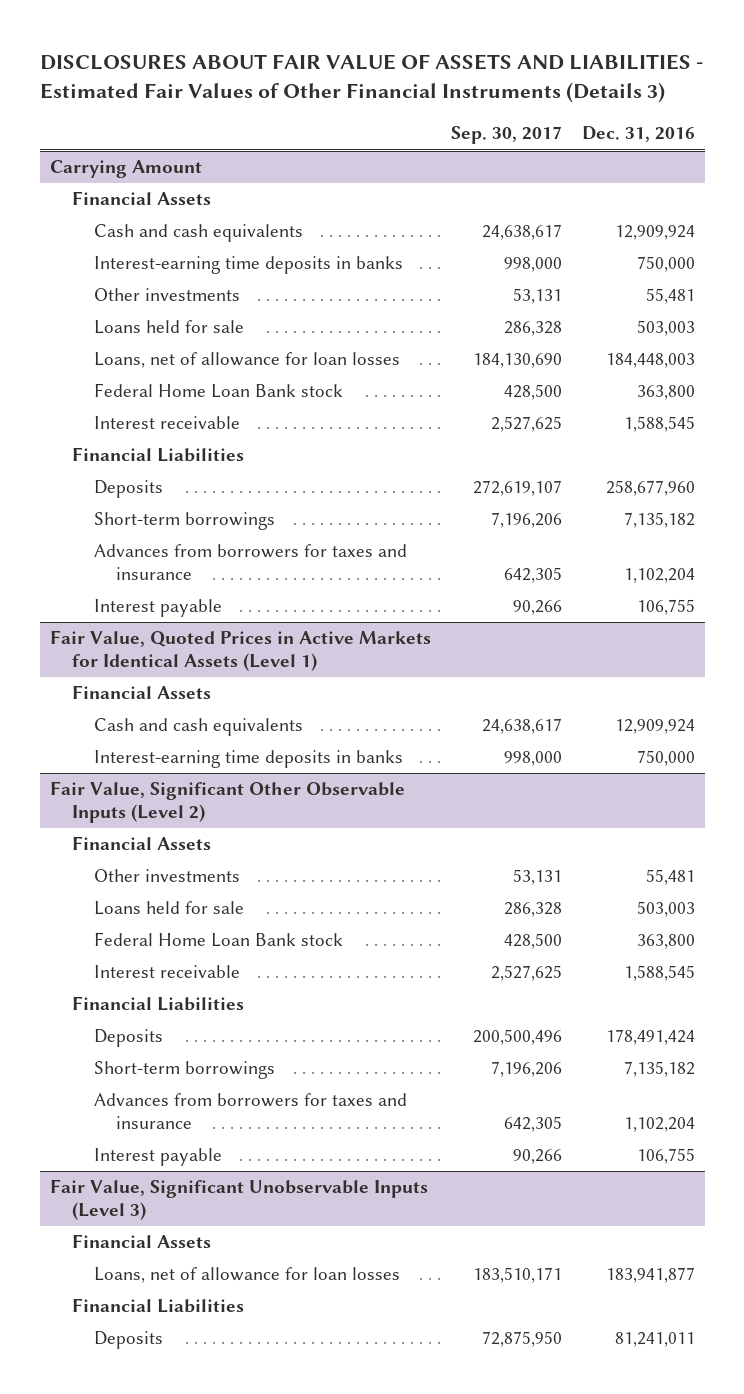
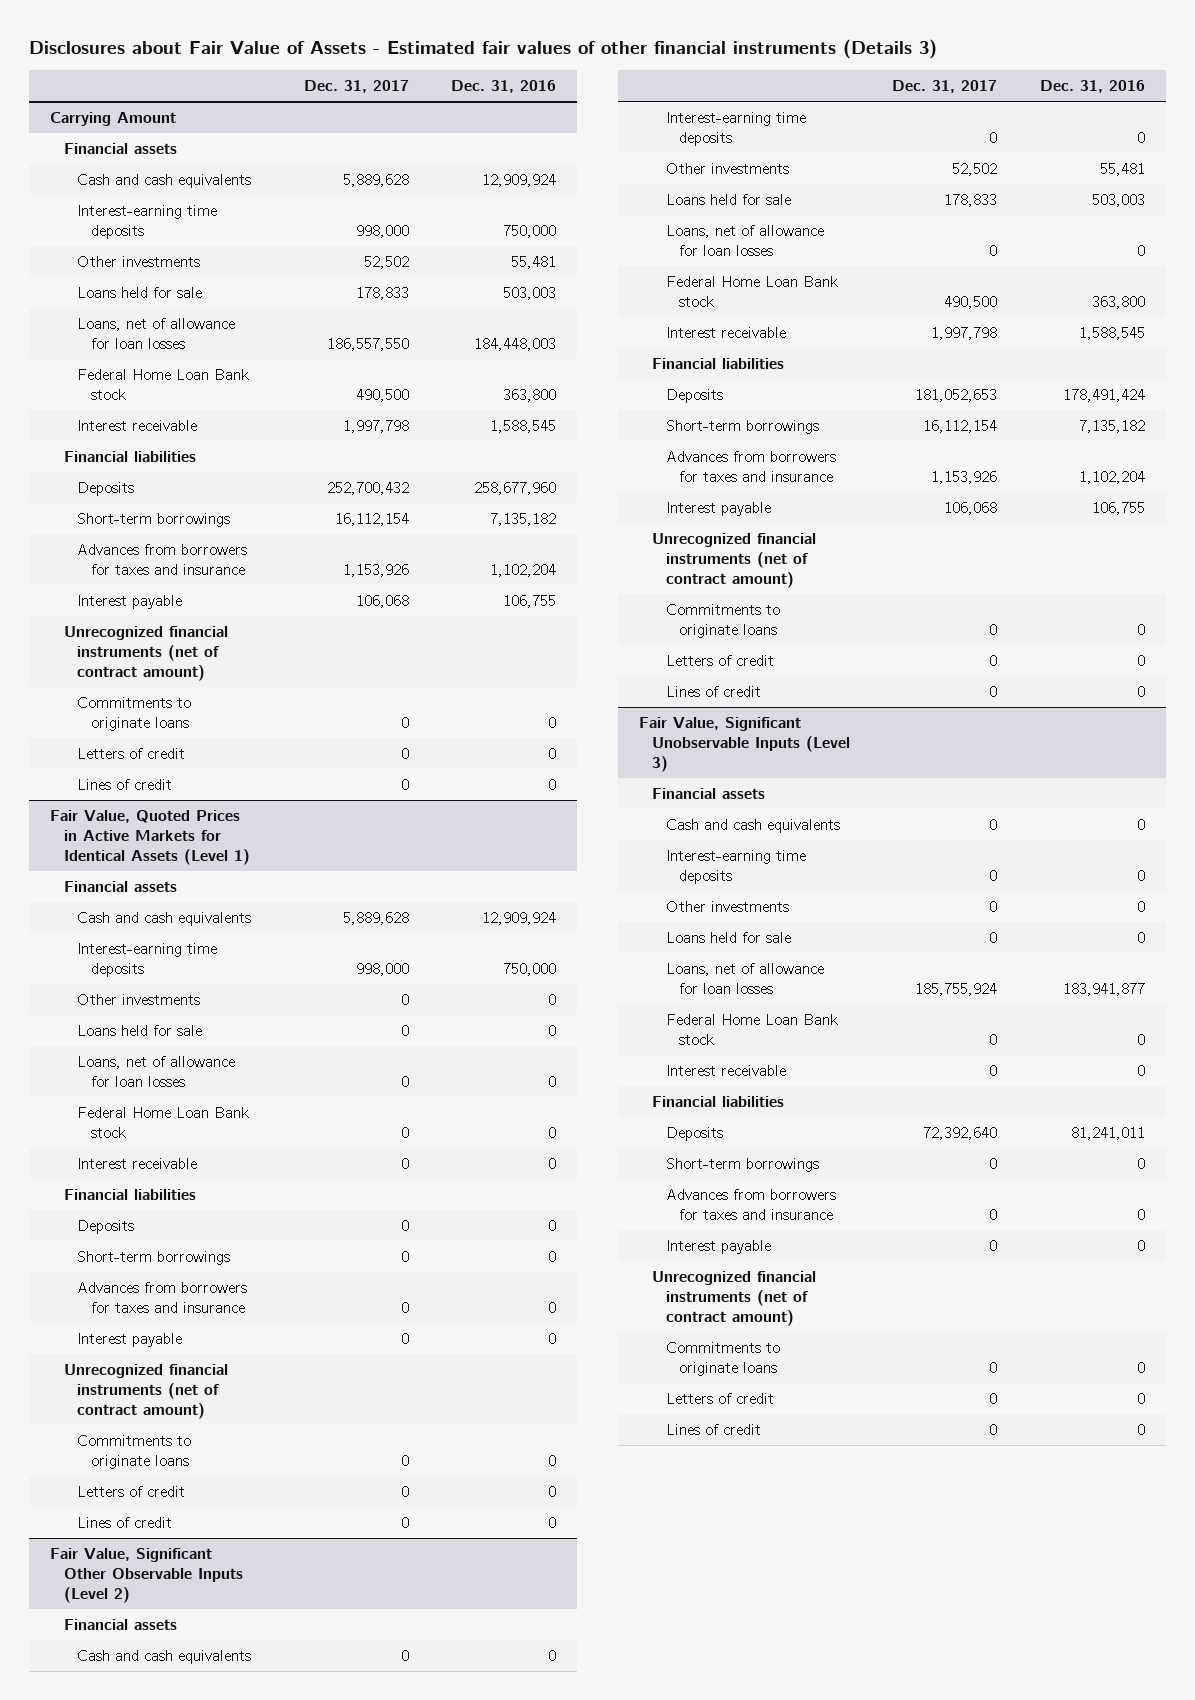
- DISCLOSURES ABOUT FAIR VALUE OF ASSETS AND LIABILITIES - Estimated Fair Values of Other Financial Instruments (Details 3)
+ Disclosures about Fair Value of Assets - Estimated fair values of other financial instruments (Details 3)
- | Sep. 30, 2017 | Dec. 31, 2016
+ | Dec. 31, 2017 | Dec. 31, 2016
@ Carrying Amount
- Financial Assets
+ Financial assets
- Interest-earning time deposits in banks | 998,000 | 750,000
+ Interest-earning time deposits | 998,000 | 750,000
- Financial Liabilities
+ Financial liabilities
+ Unrecognized financial instruments (net of contract amount)
+ Commitments to originate loans | 0 | 0
+ Letters of credit | 0 | 0
+ Lines of credit | 0 | 0
@ Fair Value, Quoted Prices in Active Markets for Identical Assets (Level 1)
- Financial Assets
+ Financial assets
- Interest-earning time deposits in banks | 998,000 | 750,000
+ Interest-earning time deposits | 998,000 | 750,000
+ Other investments | 0 | 0
+ Loans held for sale | 0 | 0
+ Loans, net of allowance for loan losses | 0 | 0
+ Federal Home Loan Bank stock | 0 | 0
+ Interest receivable | 0 | 0
+ Financial liabilities
+ Deposits | 0 | 0
+ Short-term borrowings | 0 | 0
+ Advances from borrowers for taxes and insurance | 0 | 0
+ Interest payable | 0 | 0
+ Unrecognized financial instruments (net of contract amount)
+ Commitments to originate loans | 0 | 0
+ Letters of credit | 0 | 0
+ Lines of credit | 0 | 0
@ Fair Value, Significant Other Observable Inputs (Level 2)
- Financial Assets
+ Financial assets
+ Cash and cash equivalents | 0 | 0
+ Interest-earning time deposits | 0 | 0
+ Loans, net of allowance for loan losses | 0 | 0
- Financial Liabilities
+ Financial liabilities
+ Unrecognized financial instruments (net of contract amount)
+ Commitments to originate loans | 0 | 0
+ Letters of credit | 0 | 0
+ Lines of credit | 0 | 0
@ Fair Value, Significant Unobservable Inputs (Level 3)
- Financial Assets
+ Financial assets
+ Cash and cash equivalents | 0 | 0
+ Interest-earning time deposits | 0 | 0
+ Other investments | 0 | 0
+ Loans held for sale | 0 | 0
- Financial Liabilities
+ Federal Home Loan Bank stock | 0 | 0
+ Interest receivable | 0 | 0
+ Financial liabilities
+ Short-term borrowings | 0 | 0
+ Advances from borrowers for taxes and insurance | 0 | 0
+ Interest payable | 0 | 0
+ Unrecognized financial instruments (net of contract amount)
+ Commitments to originate loans | 0 | 0
+ Letters of credit | 0 | 0
+ Lines of credit | 0 | 0

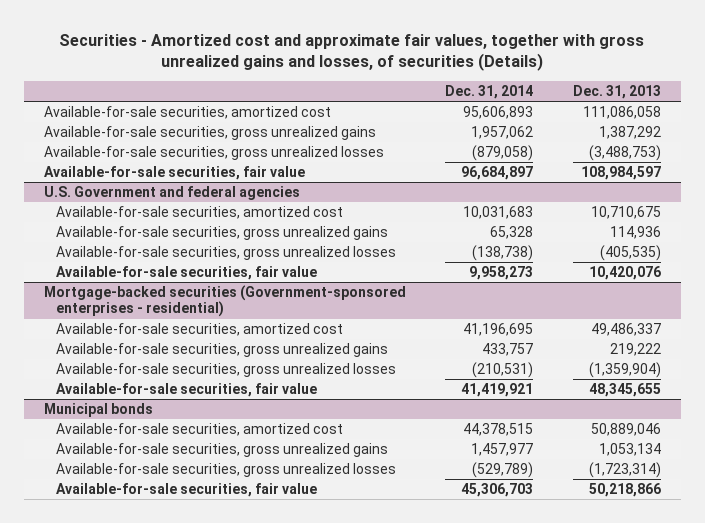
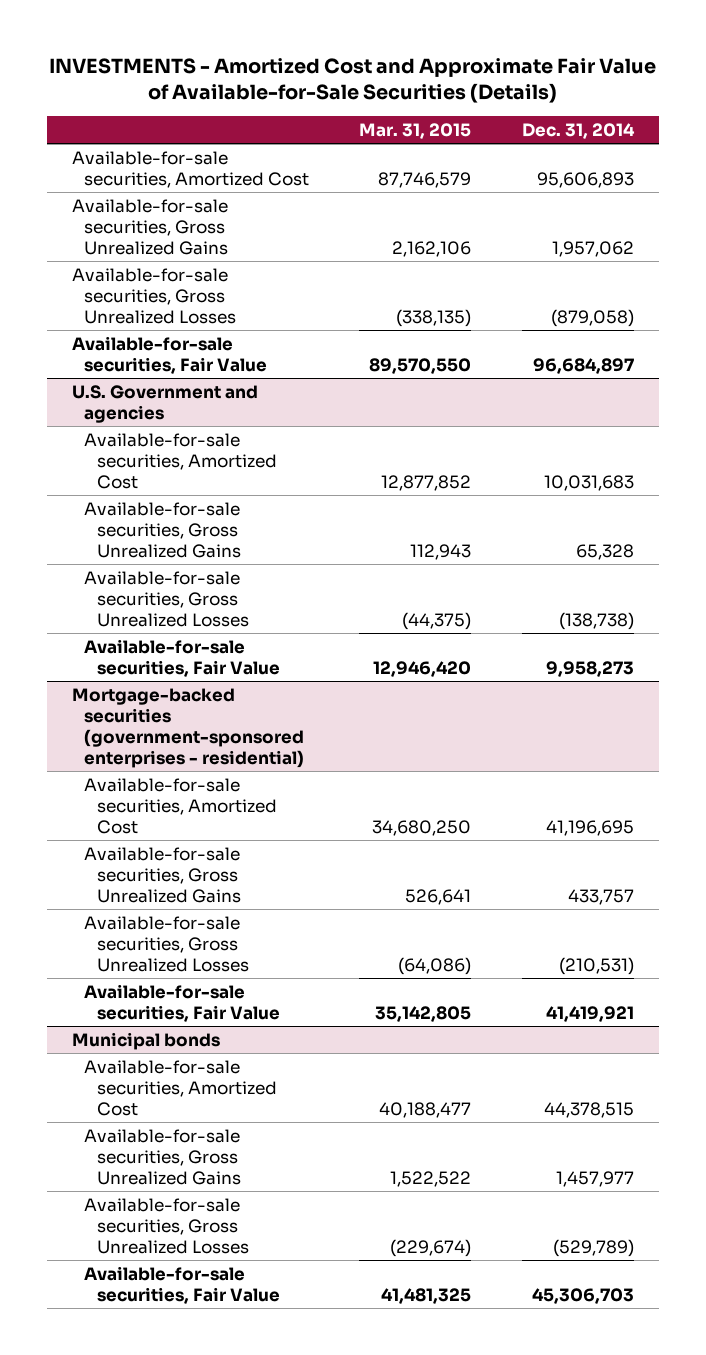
- Securities - Amortized cost and approximate fair values, together with gross unrealized gains and losses, of securities (Details)
+ INVESTMENTS - Amortized Cost and Approximate Fair Value of Available-for-Sale Securities (Details)
- | Dec. 31, 2014 | Dec. 31, 2013
+ | Mar. 31, 2015 | Dec. 31, 2014
- Available-for-sale securities, amortized cost | 95,606,893 | 111,086,058
- Available-for-sale securities, gross unrealized gains | 1,957,062 | 1,387,292
- Available-for-sale securities, gross unrealized losses | (879,058) | (3,488,753)
- Available-for-sale securities, fair value | 96,684,897 | 108,984,597
- U.S. Government and federal agencies
- Available-for-sale securities, amortized cost | 10,031,683 | 10,710,675
- Available-for-sale securities, gross unrealized gains | 65,328 | 114,936
- Available-for-sale securities, gross unrealized losses | (138,738) | (405,535)
- Available-for-sale securities, fair value | 9,958,273 | 10,420,076
- Mortgage-backed securities (Government-sponsored enterprises - residential)
- Available-for-sale securities, amortized cost | 41,196,695 | 49,486,337
- Available-for-sale securities, gross unrealized gains | 433,757 | 219,222
- Available-for-sale securities, gross unrealized losses | (210,531) | (1,359,904)
- Available-for-sale securities, fair value | 41,419,921 | 48,345,655
+ Available-for-sale securities, Amortized Cost | 87,746,579 | 95,606,893
+ Available-for-sale securities, Gross Unrealized Gains | 2,162,106 | 1,957,062
+ Available-for-sale securities, Gross Unrealized Losses | (338,135) | (879,058)
+ Available-for-sale securities, Fair Value | 89,570,550 | 96,684,897
+ U.S. Government and agencies
+ Available-for-sale securities, Amortized Cost | 12,877,852 | 10,031,683
+ Available-for-sale securities, Gross Unrealized Gains | 112,943 | 65,328
+ Available-for-sale securities, Gross Unrealized Losses | (44,375) | (138,738)
+ Available-for-sale securities, Fair Value | 12,946,420 | 9,958,273
+ Mortgage-backed securities (government-sponsored enterprises - residential)
+ Available-for-sale securities, Amortized Cost | 34,680,250 | 41,196,695
+ Available-for-sale securities, Gross Unrealized Gains | 526,641 | 433,757
+ Available-for-sale securities, Gross Unrealized Losses | (64,086) | (210,531)
+ Available-for-sale securities, Fair Value | 35,142,805 | 41,419,921
@ Municipal bonds
- Available-for-sale securities, amortized cost | 44,378,515 | 50,889,046
- Available-for-sale securities, gross unrealized gains | 1,457,977 | 1,053,134
- Available-for-sale securities, gross unrealized losses | (529,789) | (1,723,314)
- Available-for-sale securities, fair value | 45,306,703 | 50,218,866
+ Available-for-sale securities, Amortized Cost | 40,188,477 | 44,378,515
+ Available-for-sale securities, Gross Unrealized Gains | 1,522,522 | 1,457,977
+ Available-for-sale securities, Gross Unrealized Losses | (229,674) | (529,789)
+ Available-for-sale securities, Fair Value | 41,481,325 | 45,306,703

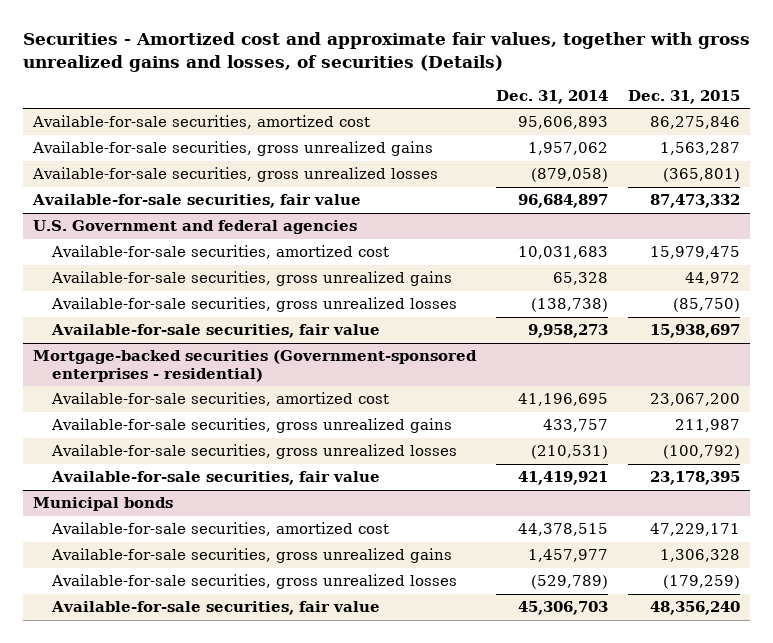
- INVESTMENTS - Amortized Cost and Approximate Fair Value of Available-for-Sale Securities (Details)
+ Securities - Amortized cost and approximate fair values, together with gross unrealized gains and losses, of securities (Details)
- | Mar. 31, 2015 | Dec. 31, 2014
+ | Dec. 31, 2014 | Dec. 31, 2015
- Available-for-sale securities, Amortized Cost | 87,746,579 | 95,606,893
- Available-for-sale securities, Gross Unrealized Gains | 2,162,106 | 1,957,062
- Available-for-sale securities, Gross Unrealized Losses | (338,135) | (879,058)
- Available-for-sale securities, Fair Value | 89,570,550 | 96,684,897
- U.S. Government and agencies
- Available-for-sale securities, Amortized Cost | 12,877,852 | 10,031,683
- Available-for-sale securities, Gross Unrealized Gains | 112,943 | 65,328
- Available-for-sale securities, Gross Unrealized Losses | (44,375) | (138,738)
- Available-for-sale securities, Fair Value | 12,946,420 | 9,958,273
- Mortgage-backed securities (government-sponsored enterprises - residential)
- Available-for-sale securities, Amortized Cost | 34,680,250 | 41,196,695
- Available-for-sale securities, Gross Unrealized Gains | 526,641 | 433,757
- Available-for-sale securities, Gross Unrealized Losses | (64,086) | (210,531)
- Available-for-sale securities, Fair Value | 35,142,805 | 41,419,921
+ Available-for-sale securities, amortized cost | 95,606,893 | 86,275,846
+ Available-for-sale securities, gross unrealized gains | 1,957,062 | 1,563,287
+ Available-for-sale securities, gross unrealized losses | (879,058) | (365,801)
+ Available-for-sale securities, fair value | 96,684,897 | 87,473,332
+ U.S. Government and federal agencies
+ Available-for-sale securities, amortized cost | 10,031,683 | 15,979,475
+ Available-for-sale securities, gross unrealized gains | 65,328 | 44,972
+ Available-for-sale securities, gross unrealized losses | (138,738) | (85,750)
+ Available-for-sale securities, fair value | 9,958,273 | 15,938,697
+ Mortgage-backed securities (Government-sponsored enterprises - residential)
+ Available-for-sale securities, amortized cost | 41,196,695 | 23,067,200
+ Available-for-sale securities, gross unrealized gains | 433,757 | 211,987
+ Available-for-sale securities, gross unrealized losses | (210,531) | (100,792)
+ Available-for-sale securities, fair value | 41,419,921 | 23,178,395
@ Municipal bonds
- Available-for-sale securities, Amortized Cost | 40,188,477 | 44,378,515
- Available-for-sale securities, Gross Unrealized Gains | 1,522,522 | 1,457,977
- Available-for-sale securities, Gross Unrealized Losses | (229,674) | (529,789)
- Available-for-sale securities, Fair Value | 41,481,325 | 45,306,703
+ Available-for-sale securities, amortized cost | 44,378,515 | 47,229,171
+ Available-for-sale securities, gross unrealized gains | 1,457,977 | 1,306,328
+ Available-for-sale securities, gross unrealized losses | (529,789) | (179,259)
+ Available-for-sale securities, fair value | 45,306,703 | 48,356,240

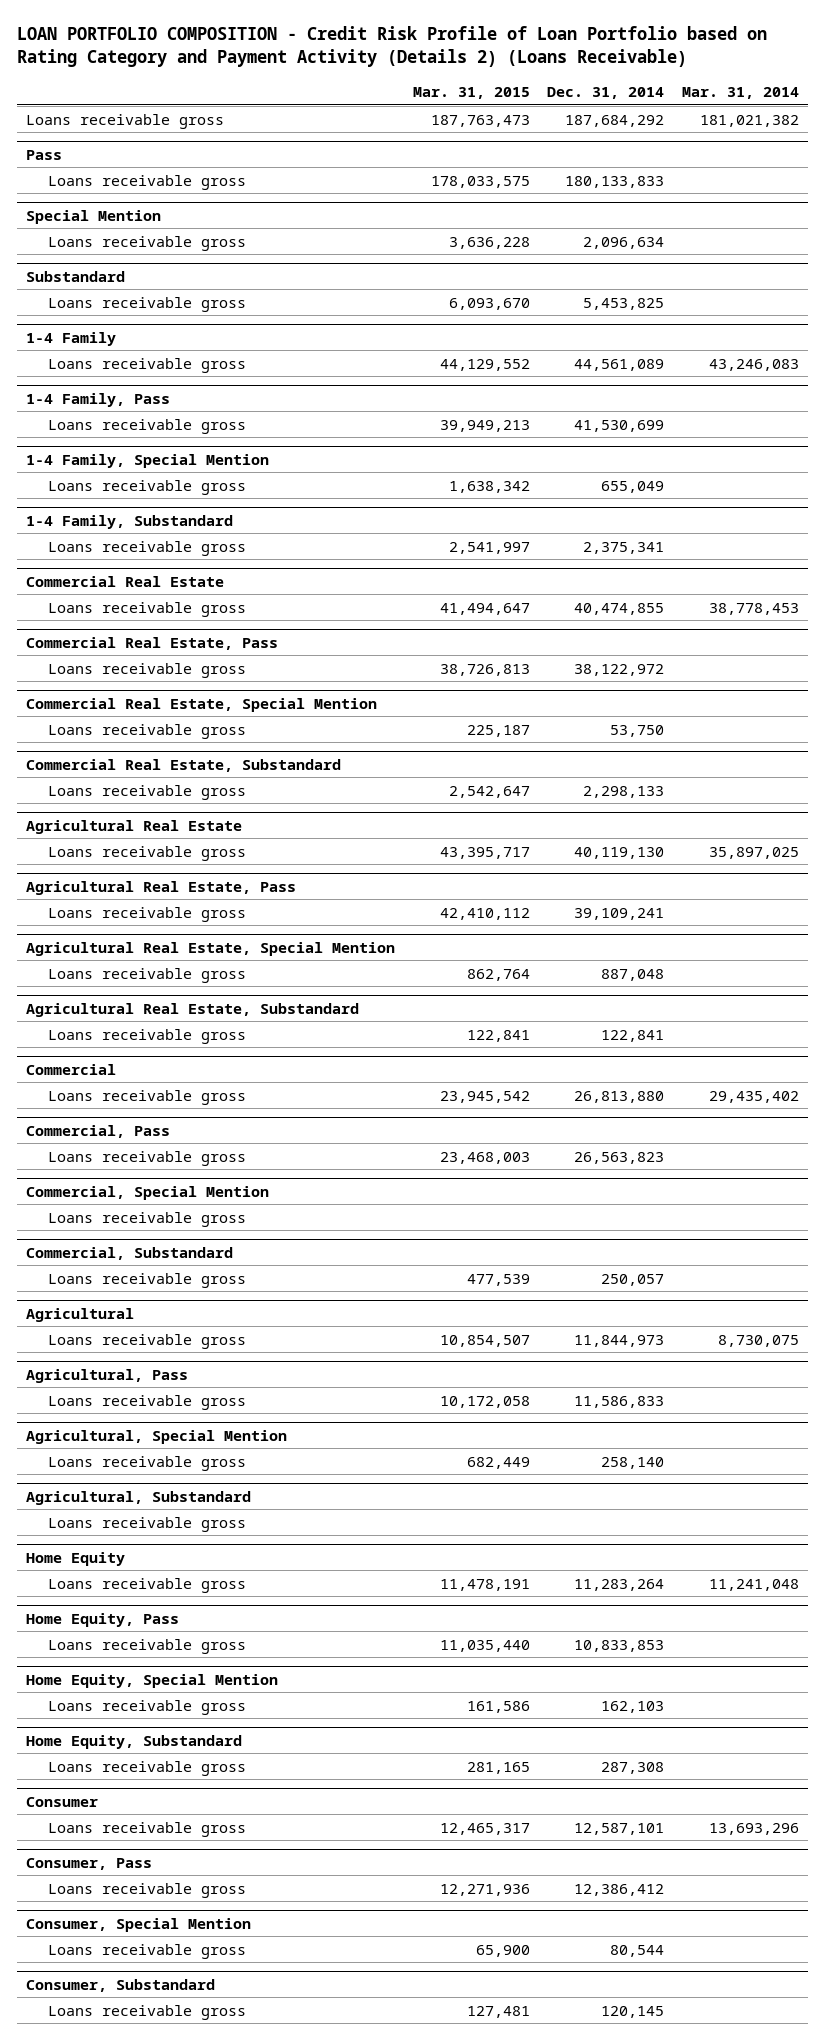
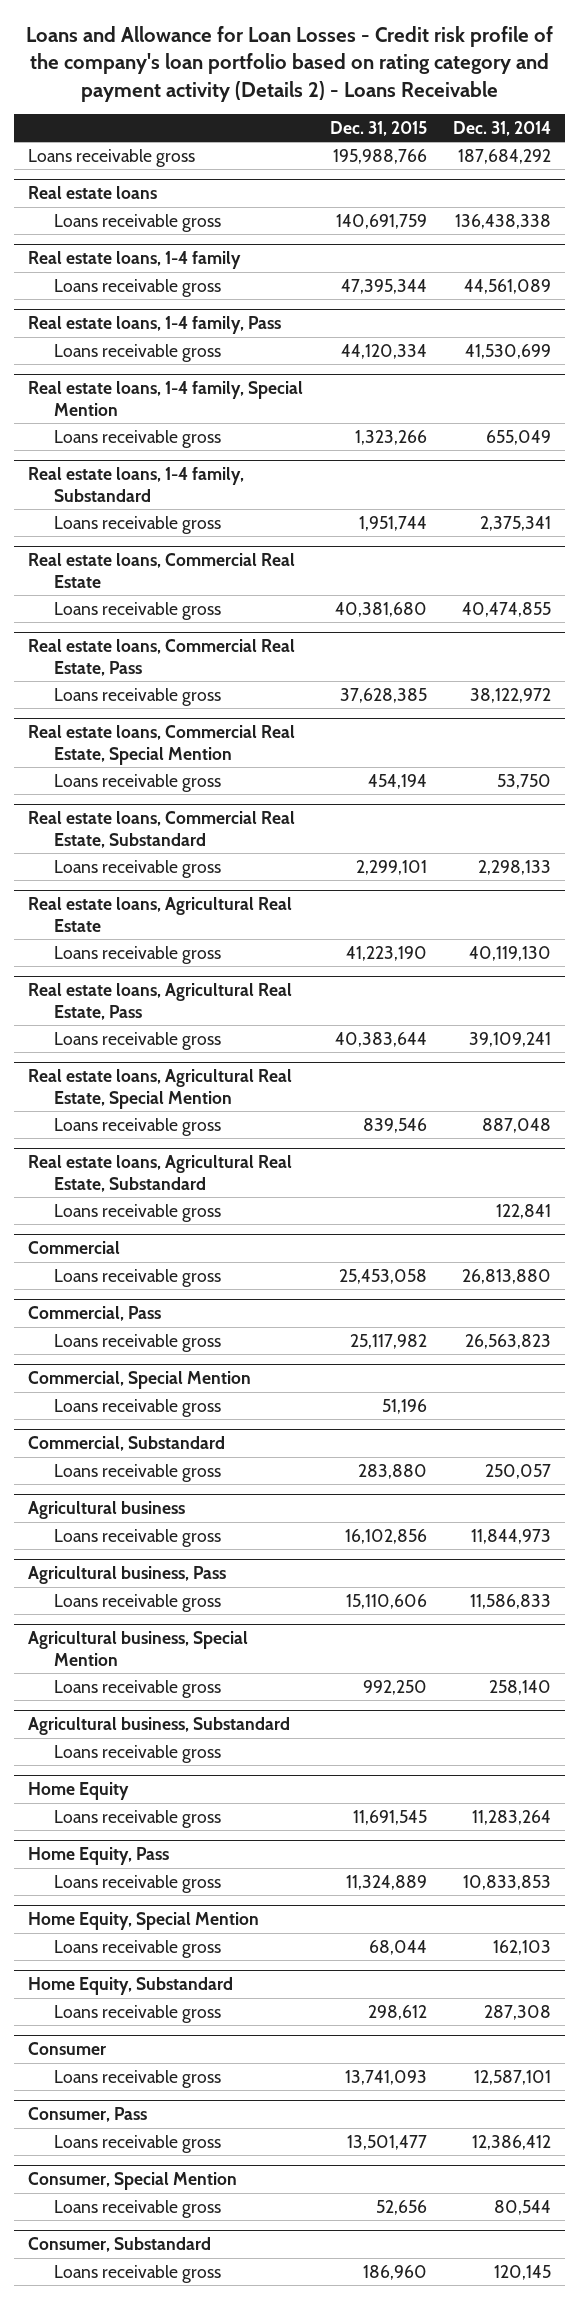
- LOAN PORTFOLIO COMPOSITION - Credit Risk Profile of Loan Portfolio based on Rating Category and Payment Activity (Details 2) (Loans Receivable)
+ Loans and Allowance for Loan Losses - Credit risk profile of the company's loan portfolio based on rating category and payment activity (Details 2) - Loans Receivable
- | Mar. 31, 2015 | Dec. 31, 2014 | Mar. 31, 2014
+ | Dec. 31, 2015 | Dec. 31, 2014
- Pass
- Loans receivable gross | 178,033,575 | 180,133,833 |
- Special Mention
- Loans receivable gross | 3,636,228 | 2,096,634 |
- Substandard
- Loans receivable gross | 6,093,670 | 5,453,825 |
- 1-4 Family
+ Real estate loans
+ Loans receivable gross | 140,691,759 | 136,438,338
+ Real estate loans, 1-4 family
- 1-4 Family, Pass
+ Real estate loans, 1-4 family, Pass
- 1-4 Family, Special Mention
+ Real estate loans, 1-4 family, Special Mention
- 1-4 Family, Substandard
+ Real estate loans, 1-4 family, Substandard
- Commercial Real Estate
+ Real estate loans, Commercial Real Estate
- Commercial Real Estate, Pass
+ Real estate loans, Commercial Real Estate, Pass
- Commercial Real Estate, Special Mention
+ Real estate loans, Commercial Real Estate, Special Mention
- Commercial Real Estate, Substandard
+ Real estate loans, Commercial Real Estate, Substandard
- Agricultural Real Estate
+ Real estate loans, Agricultural Real Estate
- Agricultural Real Estate, Pass
+ Real estate loans, Agricultural Real Estate, Pass
- Agricultural Real Estate, Special Mention
+ Real estate loans, Agricultural Real Estate, Special Mention
- Agricultural Real Estate, Substandard
+ Real estate loans, Agricultural Real Estate, Substandard
- Agricultural
+ Agricultural business
- Agricultural, Pass
+ Agricultural business, Pass
- Agricultural, Special Mention
+ Agricultural business, Special Mention
- Agricultural, Substandard
+ Agricultural business, Substandard

